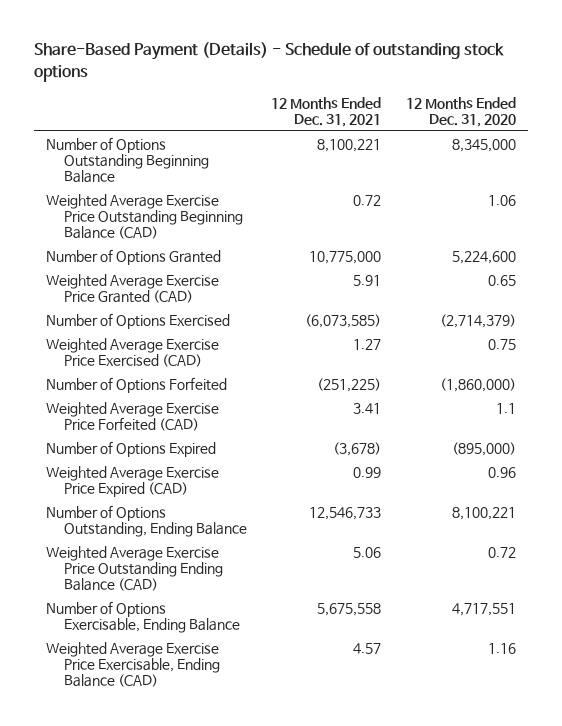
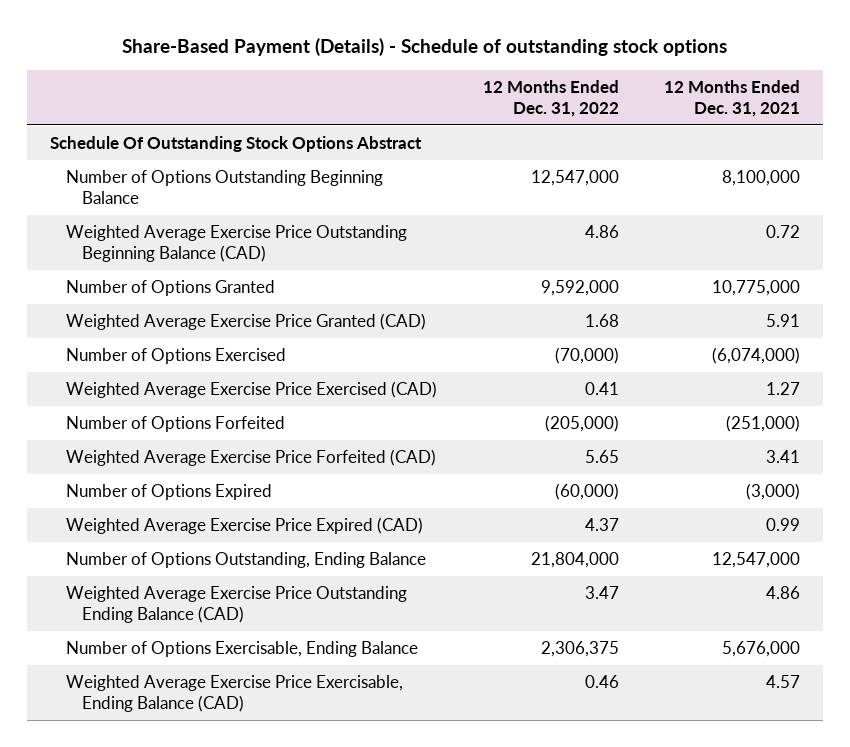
- | 12 Months Ended Dec. 31, 2021 | 12 Months Ended Dec. 31, 2020
+ | 12 Months Ended Dec. 31, 2022 | 12 Months Ended Dec. 31, 2021
- Number of Options Outstanding Beginning Balance | 8,100,221 | 8,345,000
+ Schedule Of Outstanding Stock Options Abstract
+ Number of Options Outstanding Beginning Balance | 12,547,000 | 8,100,000
- Number of Options Exercised | (6,073,585) | (2,714,379)
+ Number of Options Exercised | (70,000) | (6,074,000)
- Number of Options Forfeited | (251,225) | (1,860,000)
+ Number of Options Forfeited | (205,000) | (251,000)
- Number of Options Expired | (3,678) | (895,000)
+ Number of Options Expired | (60,000) | (3,000)
- Number of Options Outstanding, Ending Balance | 12,546,733 | 8,100,221
- Weighted Average Exercise Price Outstanding Ending Balance (CAD) | 5.06 | 0.72
- Number of Options Exercisable, Ending Balance | 5,675,558 | 4,717,551
+ Number of Options Outstanding, Ending Balance | 21,804,000 | 12,547,000
+ Weighted Average Exercise Price Outstanding Ending Balance (CAD) | 3.47 | 4.86
+ Number of Options Exercisable, Ending Balance | 2,306,375 | 5,676,000

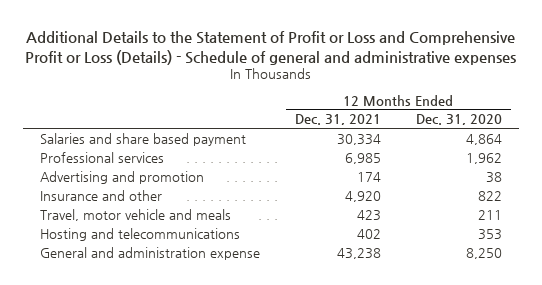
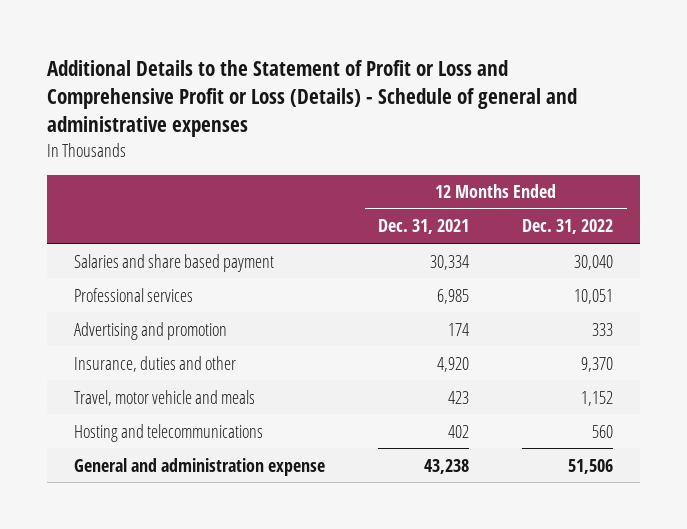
- | 12 Months Ended Dec. 31, 2021 | 12 Months Ended Dec. 31, 2020
+ | 12 Months Ended Dec. 31, 2021 | 12 Months Ended Dec. 31, 2022
- Insurance and other | 4,920 | 822
+ Insurance, duties and other | 4,920 | 9,370

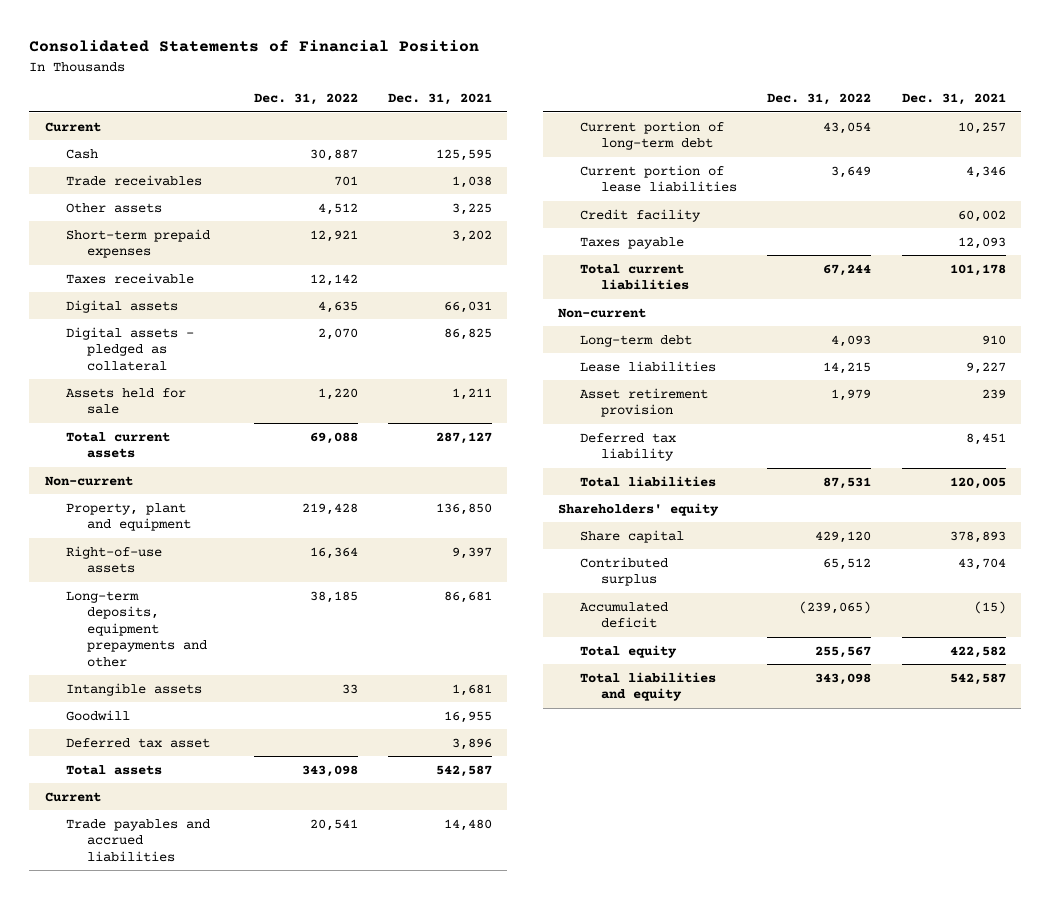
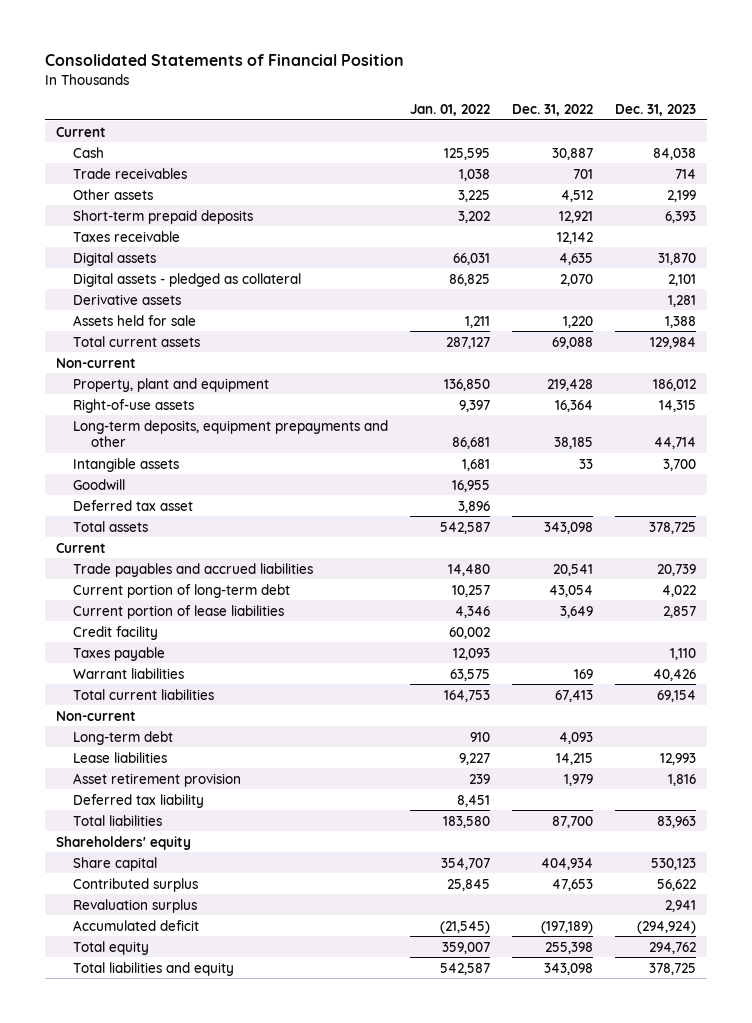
- | Dec. 31, 2022 | Dec. 31, 2021
+ | Jan. 01, 2022 | Dec. 31, 2022 | Dec. 31, 2023
- Short-term prepaid expenses | 12,921 | 3,202
+ Short-term prepaid deposits | 3,202 | 12,921 | 6,393
+ Derivative assets | | | 1,281
- Total current liabilities | 67,244 | 101,178
+ Warrant liabilities | 63,575 | 169 | 40,426
+ Total current liabilities | 164,753 | 67,413 | 69,154
- Total liabilities | 87,531 | 120,005
+ Total liabilities | 183,580 | 87,700 | 83,963
- Share capital | 429,120 | 378,893
- Contributed surplus | 65,512 | 43,704
- Accumulated deficit | (239,065) | (15)
- Total equity | 255,567 | 422,582
+ Share capital | 354,707 | 404,934 | 530,123
+ Contributed surplus | 25,845 | 47,653 | 56,622
+ Revaluation surplus | | | 2,941
+ Accumulated deficit | (21,545) | (197,189) | (294,924)
+ Total equity | 359,007 | 255,398 | 294,762

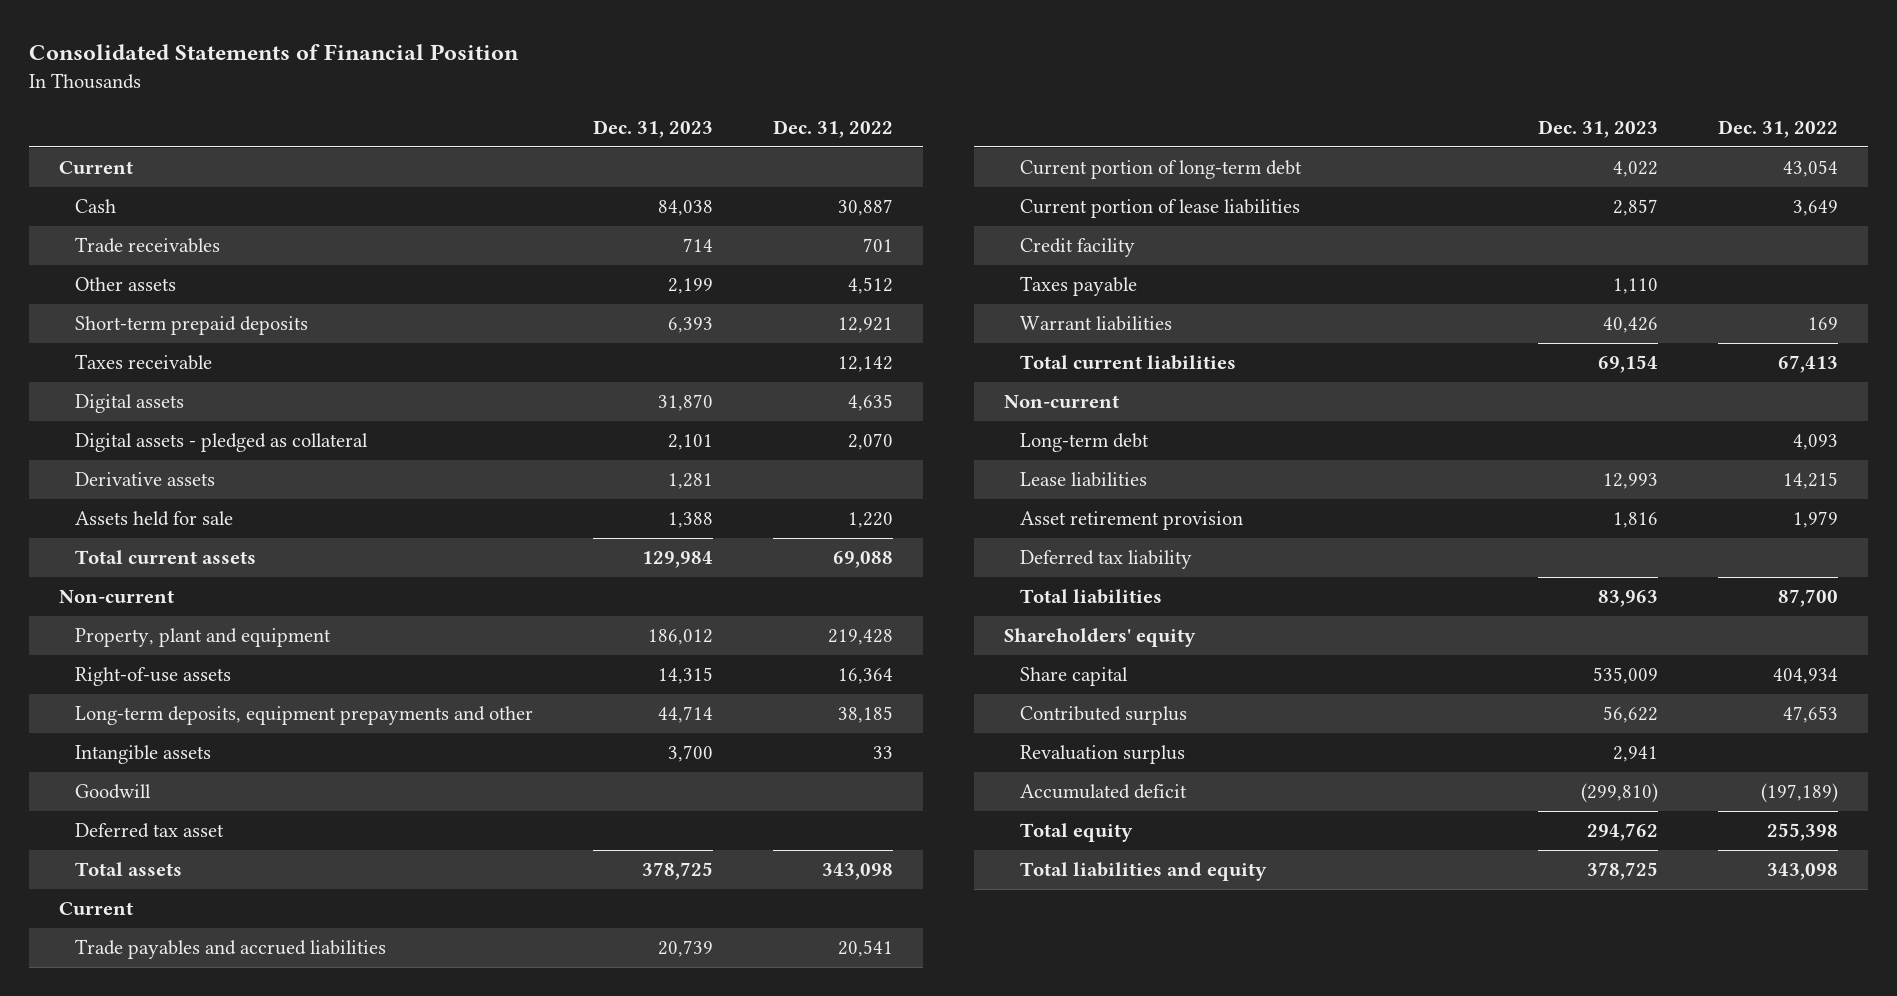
- | Jan. 01, 2022 | Dec. 31, 2022 | Dec. 31, 2023
+ | Dec. 31, 2023 | Dec. 31, 2022
- Share capital | 354,707 | 404,934 | 530,123
+ Share capital | 535,009 | 404,934
- Accumulated deficit | (21,545) | (197,189) | (294,924)
+ Accumulated deficit | (299,810) | (197,189)

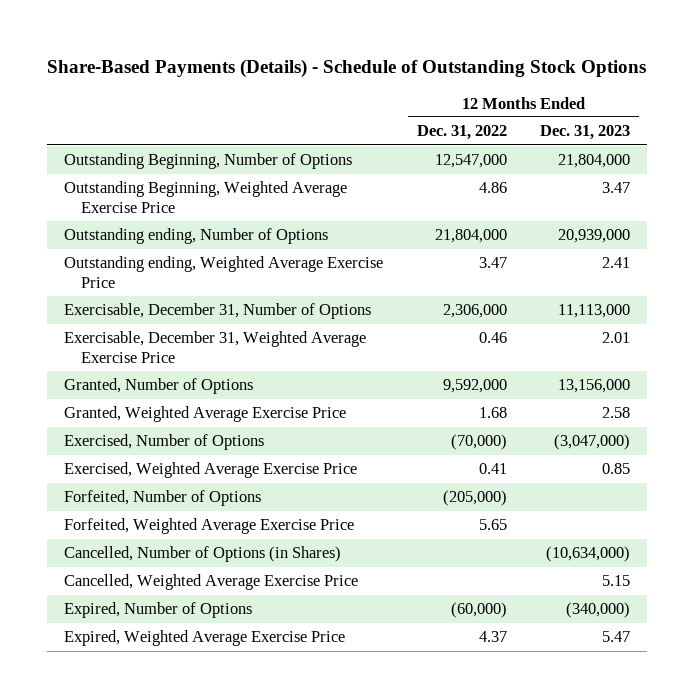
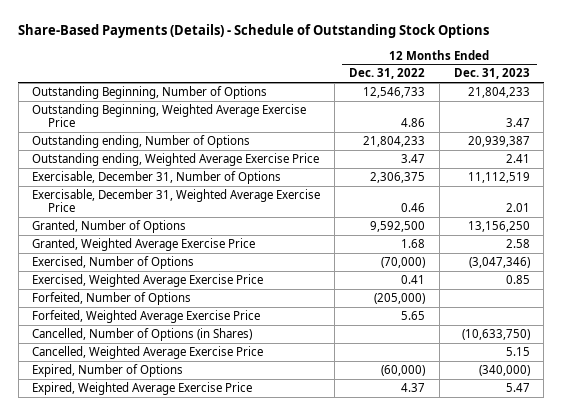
- Outstanding Beginning, Number of Options | 12,547,000 | 21,804,000
+ Outstanding Beginning, Number of Options | 12,546,733 | 21,804,233
- Outstanding ending, Number of Options | 21,804,000 | 20,939,000
+ Outstanding ending, Number of Options | 21,804,233 | 20,939,387
- Exercisable, December 31, Number of Options | 2,306,000 | 11,113,000
+ Exercisable, December 31, Number of Options | 2,306,375 | 11,112,519
- Granted, Number of Options | 9,592,000 | 13,156,000
+ Granted, Number of Options | 9,592,500 | 13,156,250
- Exercised, Number of Options | (70,000) | (3,047,000)
+ Exercised, Number of Options | (70,000) | (3,047,346)
- Cancelled, Number of Options (in Shares) | | (10,634,000)
+ Cancelled, Number of Options (in Shares) | | (10,633,750)

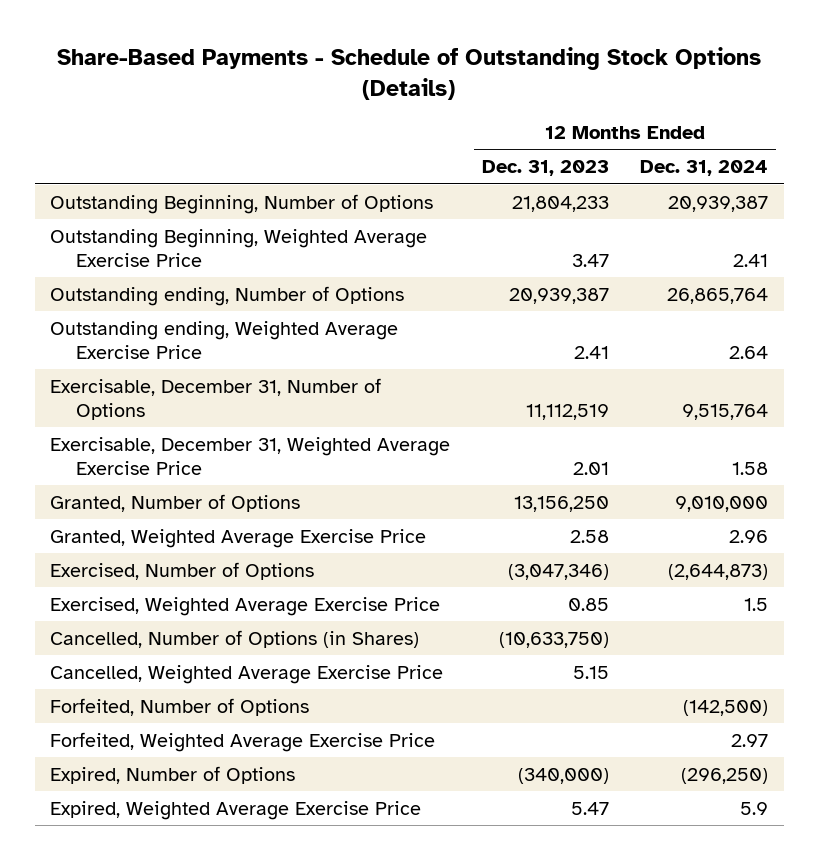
- Share-Based Payments (Details) - Schedule of Outstanding Stock Options
+ Share-Based Payments - Schedule of Outstanding Stock Options (Details)
- | 12 Months Ended Dec. 31, 2022 | 12 Months Ended Dec. 31, 2023
+ | 12 Months Ended Dec. 31, 2023 | 12 Months Ended Dec. 31, 2024
moved down: Forfeited, Number of Options | | (142,500)
moved down: Forfeited, Weighted Average Exercise Price | | 2.97

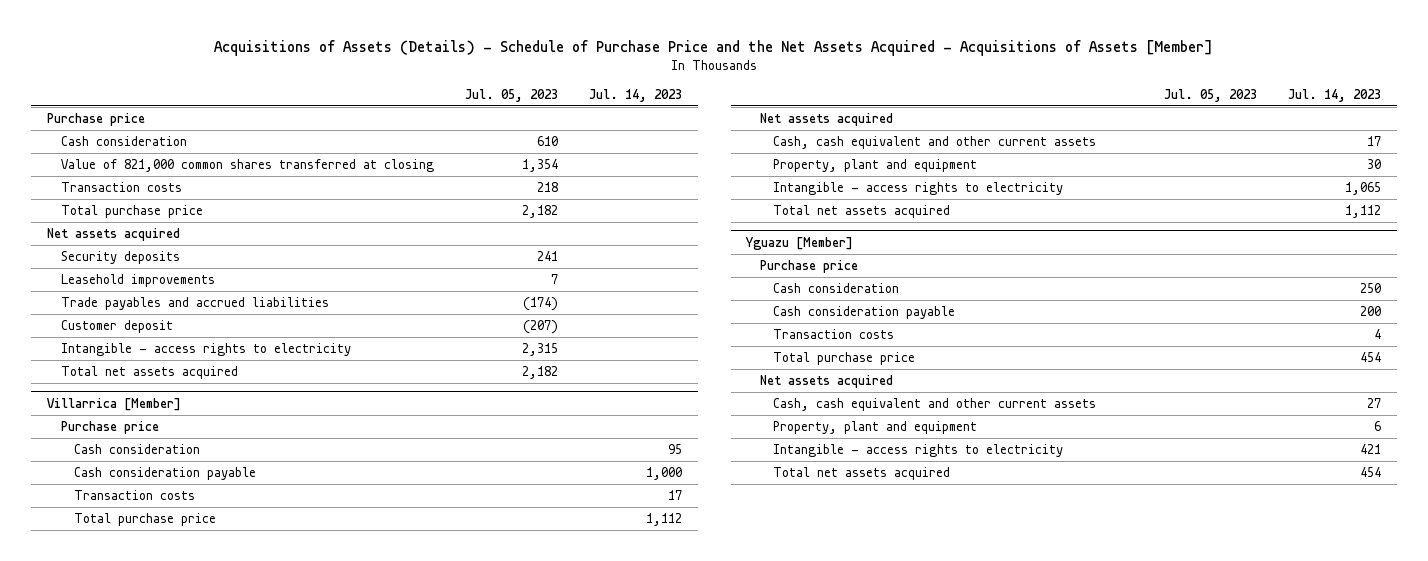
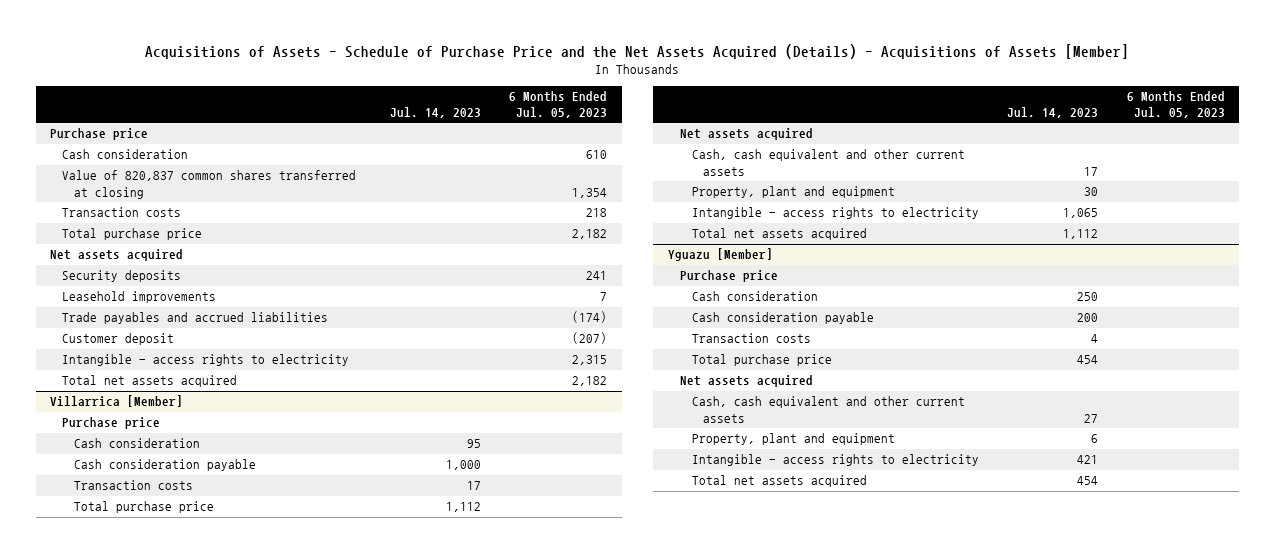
- Acquisitions of Assets (Details) - Schedule of Purchase Price and the Net Assets Acquired - Acquisitions of Assets [Member]
+ Acquisitions of Assets - Schedule of Purchase Price and the Net Assets Acquired (Details) - Acquisitions of Assets [Member]
- | Jul. 05, 2023 | Jul. 14, 2023
+ | Jul. 14, 2023 | 6 Months Ended Jul. 05, 2023
- Value of 821,000 common shares transferred at closing | 1,354 |
+ Value of 820,837 common shares transferred at closing | | 1,354

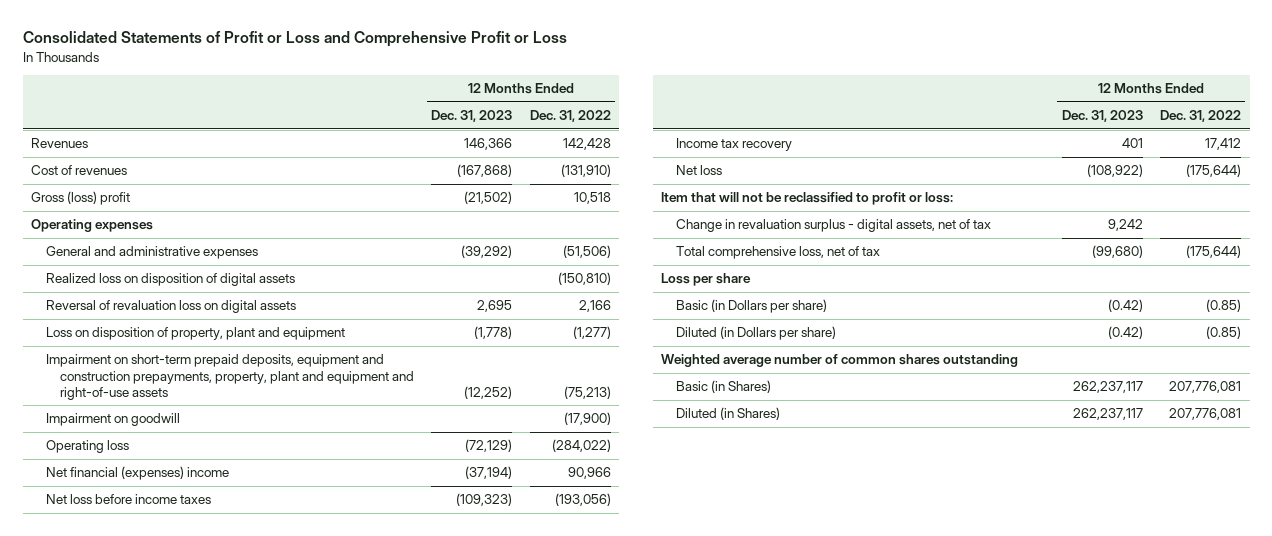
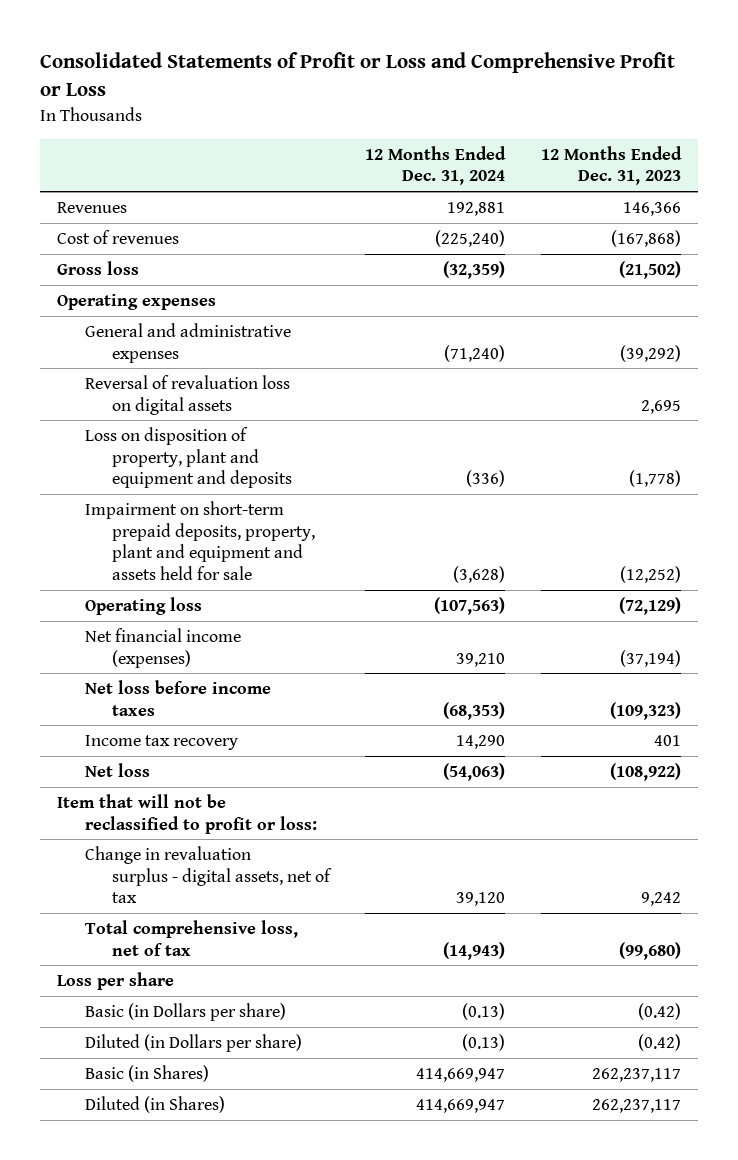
- | 12 Months Ended Dec. 31, 2023 | 12 Months Ended Dec. 31, 2022
+ | 12 Months Ended Dec. 31, 2024 | 12 Months Ended Dec. 31, 2023
- Gross (loss) profit | (21,502) | 10,518
+ Gross loss | (32,359) | (21,502)
- Realized loss on disposition of digital assets | | (150,810)
- Loss on disposition of property, plant and equipment | (1,778) | (1,277)
- Impairment on short-term prepaid deposits, equipment and construction prepayments, property, plant and equipment and right-of-use assets | (12,252) | (75,213)
- Impairment on goodwill | | (17,900)
+ Loss on disposition of property, plant and equipment and deposits | (336) | (1,778)
+ Impairment on short-term prepaid deposits, property, plant and equipment and assets held for sale | (3,628) | (12,252)
- Net financial (expenses) income | (37,194) | 90,966
+ Net financial income (expenses) | 39,210 | (37,194)
- Weighted average number of common shares outstanding

